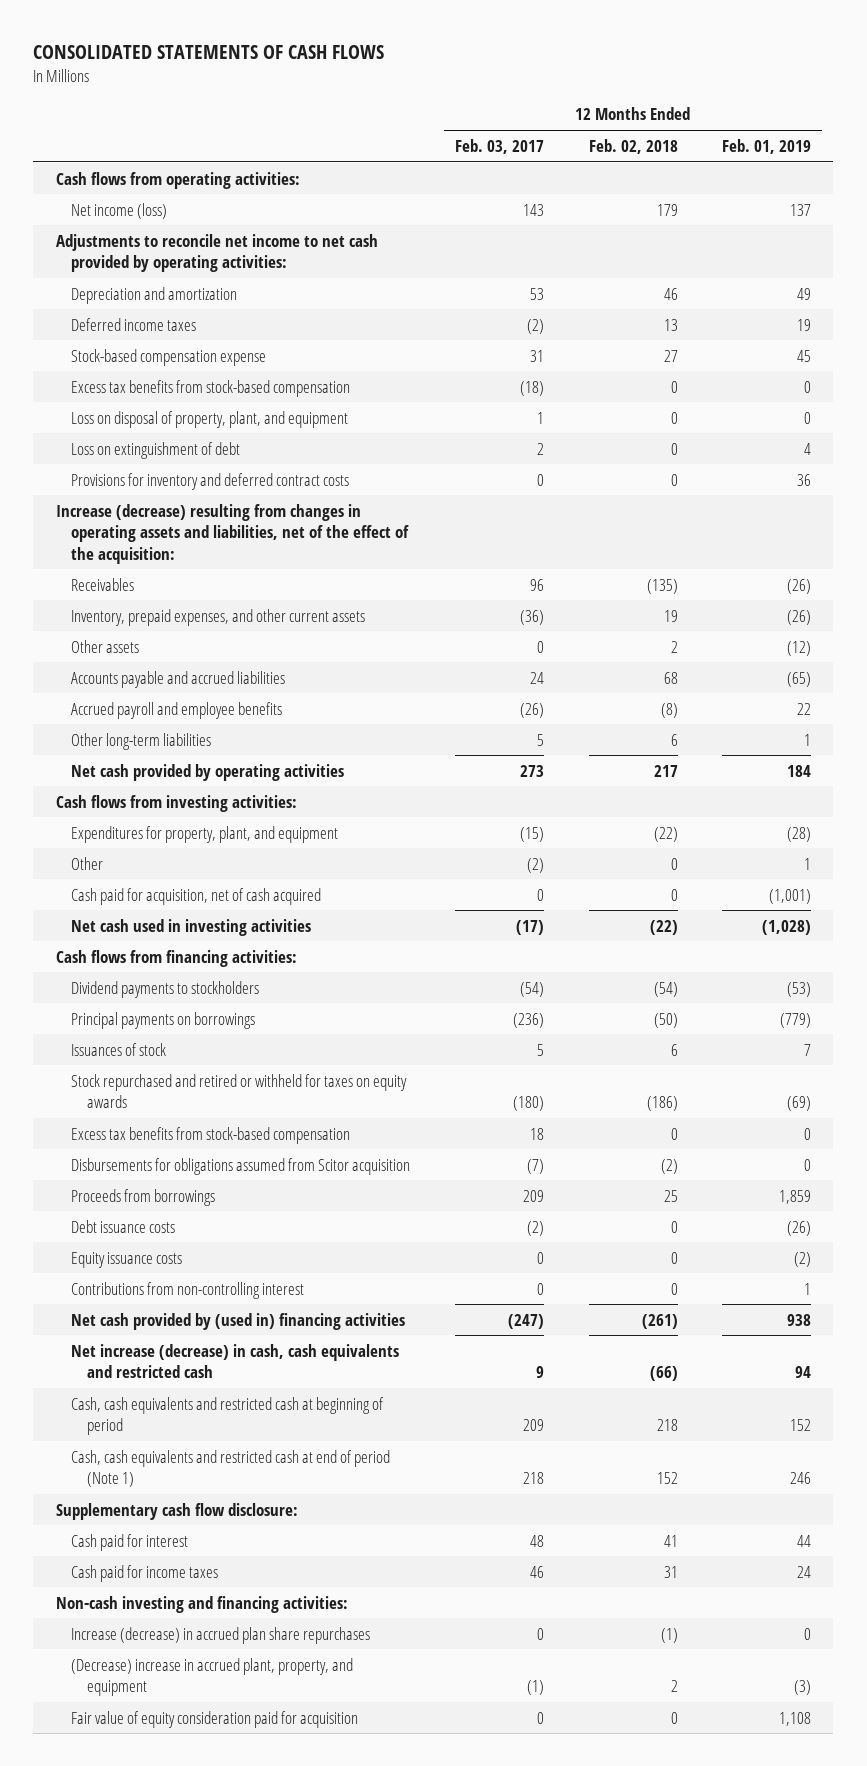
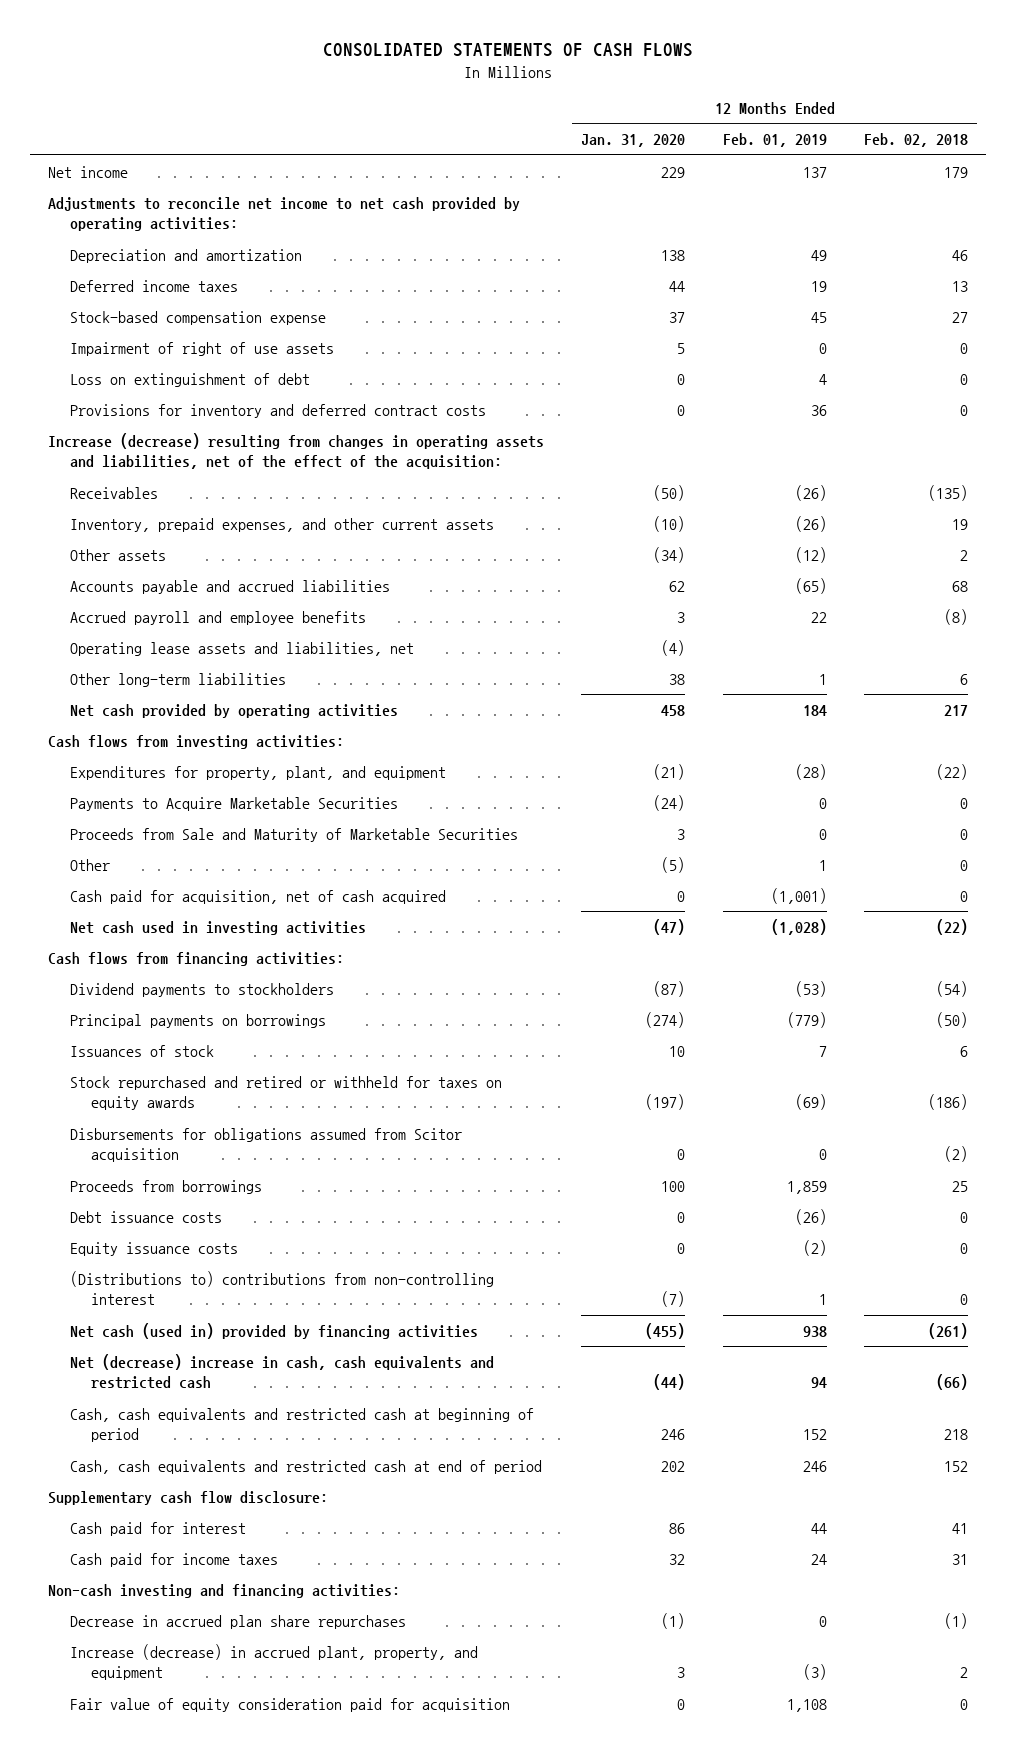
- | 12 Months Ended Feb. 03, 2017 | 12 Months Ended Feb. 02, 2018 | 12 Months Ended Feb. 01, 2019
+ | 12 Months Ended Jan. 31, 2020 | 12 Months Ended Feb. 01, 2019 | 12 Months Ended Feb. 02, 2018
- Cash flows from operating activities:
- Net income (loss) | 143 | 179 | 137
+ Net income | 229 | 137 | 179
- Excess tax benefits from stock-based compensation | (18) | 0 | 0
- Loss on disposal of property, plant, and equipment | 1 | 0 | 0
+ Impairment of right of use assets | 5 | 0 | 0
+ Operating lease assets and liabilities, net | (4) | |
+ Payments to Acquire Marketable Securities | (24) | 0 | 0
+ Proceeds from Sale and Maturity of Marketable Securities | 3 | 0 | 0
- Excess tax benefits from stock-based compensation | 18 | 0 | 0
- Contributions from non-controlling interest | 0 | 0 | 1
- Net cash provided by (used in) financing activities | (247) | (261) | 938
- Net increase (decrease) in cash, cash equivalents and restricted cash | 9 | (66) | 94
+ (Distributions to) contributions from non-controlling interest | (7) | 1 | 0
+ Net cash (used in) provided by financing activities | (455) | 938 | (261)
+ Net (decrease) increase in cash, cash equivalents and restricted cash | (44) | 94 | (66)
- Cash, cash equivalents and restricted cash at end of period (Note 1) | 218 | 152 | 246
+ Cash, cash equivalents and restricted cash at end of period | 202 | 246 | 152
- Increase (decrease) in accrued plan share repurchases | 0 | (1) | 0
- (Decrease) increase in accrued plant, property, and equipment | (1) | 2 | (3)
+ Decrease in accrued plan share repurchases | (1) | 0 | (1)
+ Increase (decrease) in accrued plant, property, and equipment | 3 | (3) | 2

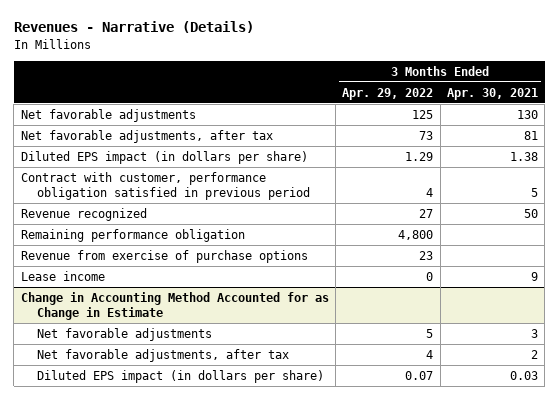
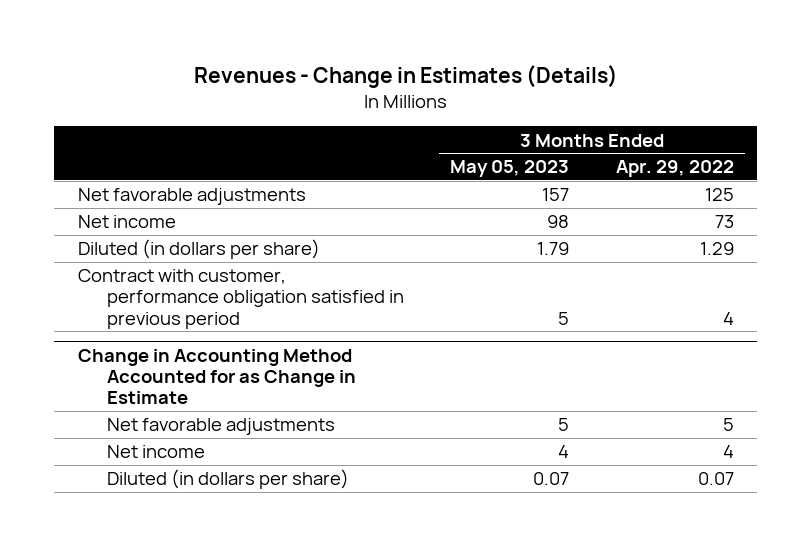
- Revenues - Narrative (Details)
+ Revenues - Change in Estimates (Details)
- | 3 Months Ended Apr. 29, 2022 | 3 Months Ended Apr. 30, 2021
+ | 3 Months Ended May 05, 2023 | 3 Months Ended Apr. 29, 2022
- Net favorable adjustments, after tax | 73 | 81
- Diluted EPS impact (in dollars per share) | 1.29 | 1.38
+ Net income | 98 | 73
+ Diluted (in dollars per share) | 1.79 | 1.29
- Revenue recognized | 27 | 50
- Remaining performance obligation | 4,800 |
- Revenue from exercise of purchase options | 23 |
- Lease income | 0 | 9
@ Change in Accounting Method Accounted for as Change in Estimate
- Net favorable adjustments, after tax | 4 | 2
- Diluted EPS impact (in dollars per share) | 0.07 | 0.03
+ Net income | 4 | 4
+ Diluted (in dollars per share) | 0.07 | 0.07

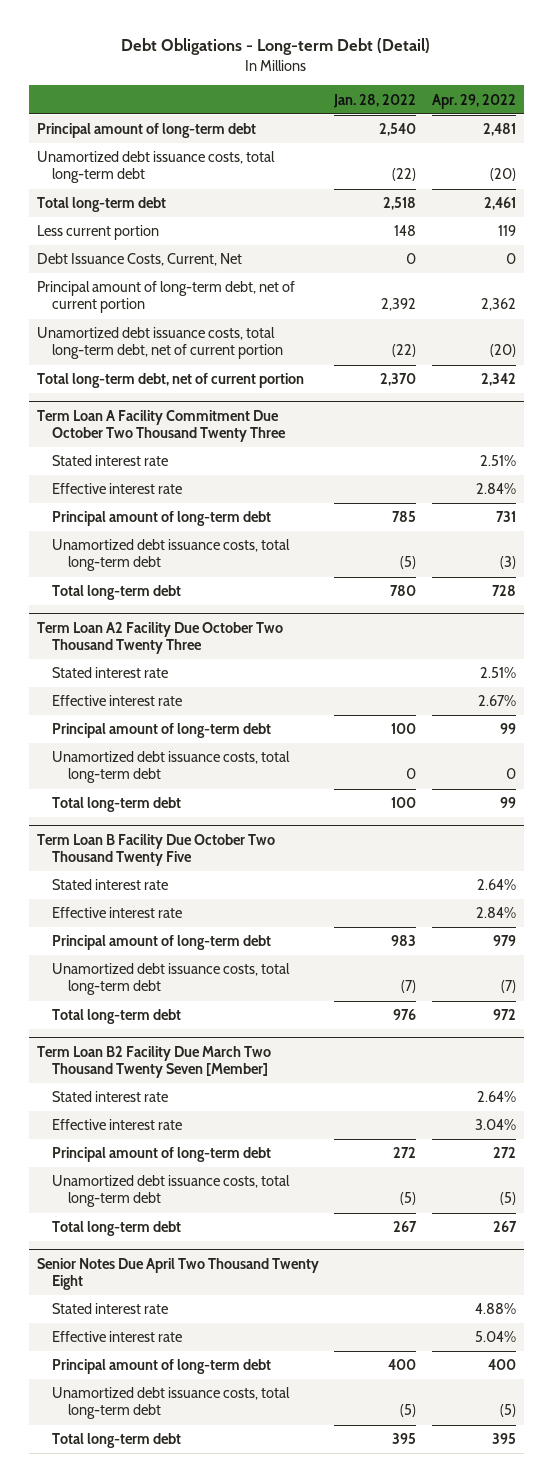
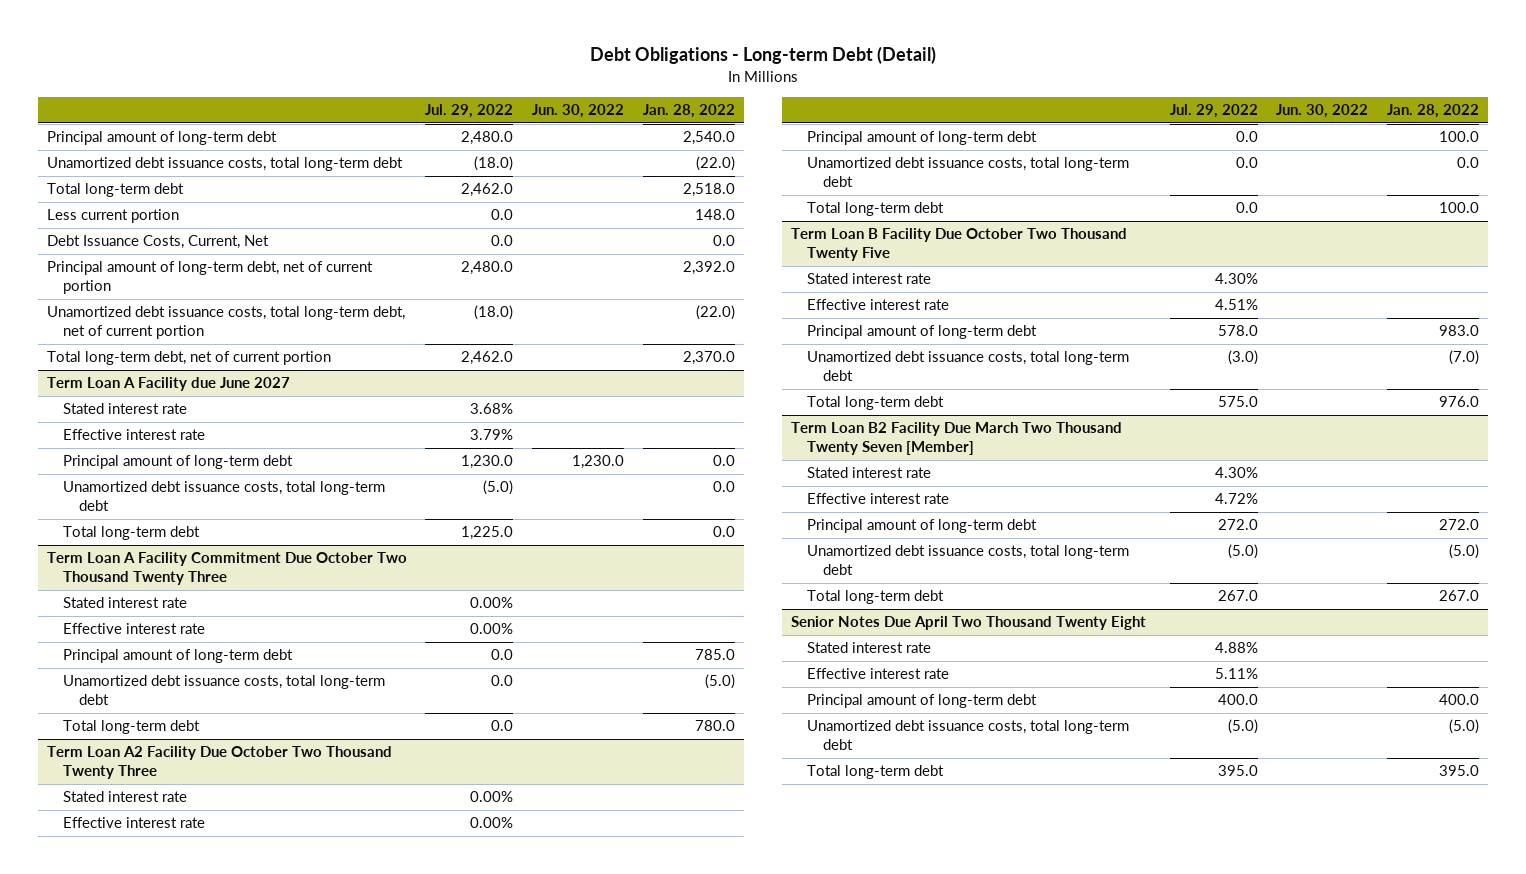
- | Jan. 28, 2022 | Apr. 29, 2022
+ | Jul. 29, 2022 | Jun. 30, 2022 | Jan. 28, 2022
- Principal amount of long-term debt | 2,540 | 2,481
- Unamortized debt issuance costs, total long-term debt | (22) | (20)
- Total long-term debt | 2,518 | 2,461
- Less current portion | 148 | 119
- Debt Issuance Costs, Current, Net | 0 | 0
- Principal amount of long-term debt, net of current portion | 2,392 | 2,362
- Unamortized debt issuance costs, total long-term debt, net of current portion | (22) | (20)
- Total long-term debt, net of current portion | 2,370 | 2,342
+ Principal amount of long-term debt | 2,480.0 | | 2,540.0
+ Unamortized debt issuance costs, total long-term debt | (18.0) | | (22.0)
+ Total long-term debt | 2,462.0 | | 2,518.0
+ Less current portion | 0.0 | | 148.0
+ Debt Issuance Costs, Current, Net | 0.0 | | 0.0
+ Principal amount of long-term debt, net of current portion | 2,480.0 | | 2,392.0
+ Unamortized debt issuance costs, total long-term debt, net of current portion | (18.0) | | (22.0)
+ Total long-term debt, net of current portion | 2,462.0 | | 2,370.0
+ Term Loan A Facility due June 2027
+ Stated interest rate | 3.68% | |
+ Effective interest rate | 3.79% | |
+ Principal amount of long-term debt | 1,230.0 | 1,230.0 | 0.0
+ Unamortized debt issuance costs, total long-term debt | (5.0) | | 0.0
+ Total long-term debt | 1,225.0 | | 0.0
@ Term Loan A Facility Commitment Due October Two Thousand Twenty Three
- Principal amount of long-term debt | 785 | 731
- Unamortized debt issuance costs, total long-term debt | (5) | (3)
- Total long-term debt | 780 | 728
+ Principal amount of long-term debt | 0.0 | | 785.0
+ Unamortized debt issuance costs, total long-term debt | 0.0 | | (5.0)
+ Total long-term debt | 0.0 | | 780.0
@ Term Loan A2 Facility Due October Two Thousand Twenty Three
- Principal amount of long-term debt | 100 | 99
- Unamortized debt issuance costs, total long-term debt | 0 | 0
- Total long-term debt | 100 | 99
+ Principal amount of long-term debt | 0.0 | | 100.0
+ Unamortized debt issuance costs, total long-term debt | 0.0 | | 0.0
+ Total long-term debt | 0.0 | | 100.0
@ Term Loan B Facility Due October Two Thousand Twenty Five
- Principal amount of long-term debt | 983 | 979
- Unamortized debt issuance costs, total long-term debt | (7) | (7)
- Total long-term debt | 976 | 972
+ Principal amount of long-term debt | 578.0 | | 983.0
+ Unamortized debt issuance costs, total long-term debt | (3.0) | | (7.0)
+ Total long-term debt | 575.0 | | 976.0
@ Term Loan B2 Facility Due March Two Thousand Twenty Seven [Member]
- Principal amount of long-term debt | 272 | 272
- Unamortized debt issuance costs, total long-term debt | (5) | (5)
- Total long-term debt | 267 | 267
+ Principal amount of long-term debt | 272.0 | | 272.0
+ Unamortized debt issuance costs, total long-term debt | (5.0) | | (5.0)
+ Total long-term debt | 267.0 | | 267.0
@ Senior Notes Due April Two Thousand Twenty Eight
- Principal amount of long-term debt | 400 | 400
- Unamortized debt issuance costs, total long-term debt | (5) | (5)
- Total long-term debt | 395 | 395
+ Principal amount of long-term debt | 400.0 | | 400.0
+ Unamortized debt issuance costs, total long-term debt | (5.0) | | (5.0)
+ Total long-term debt | 395.0 | | 395.0

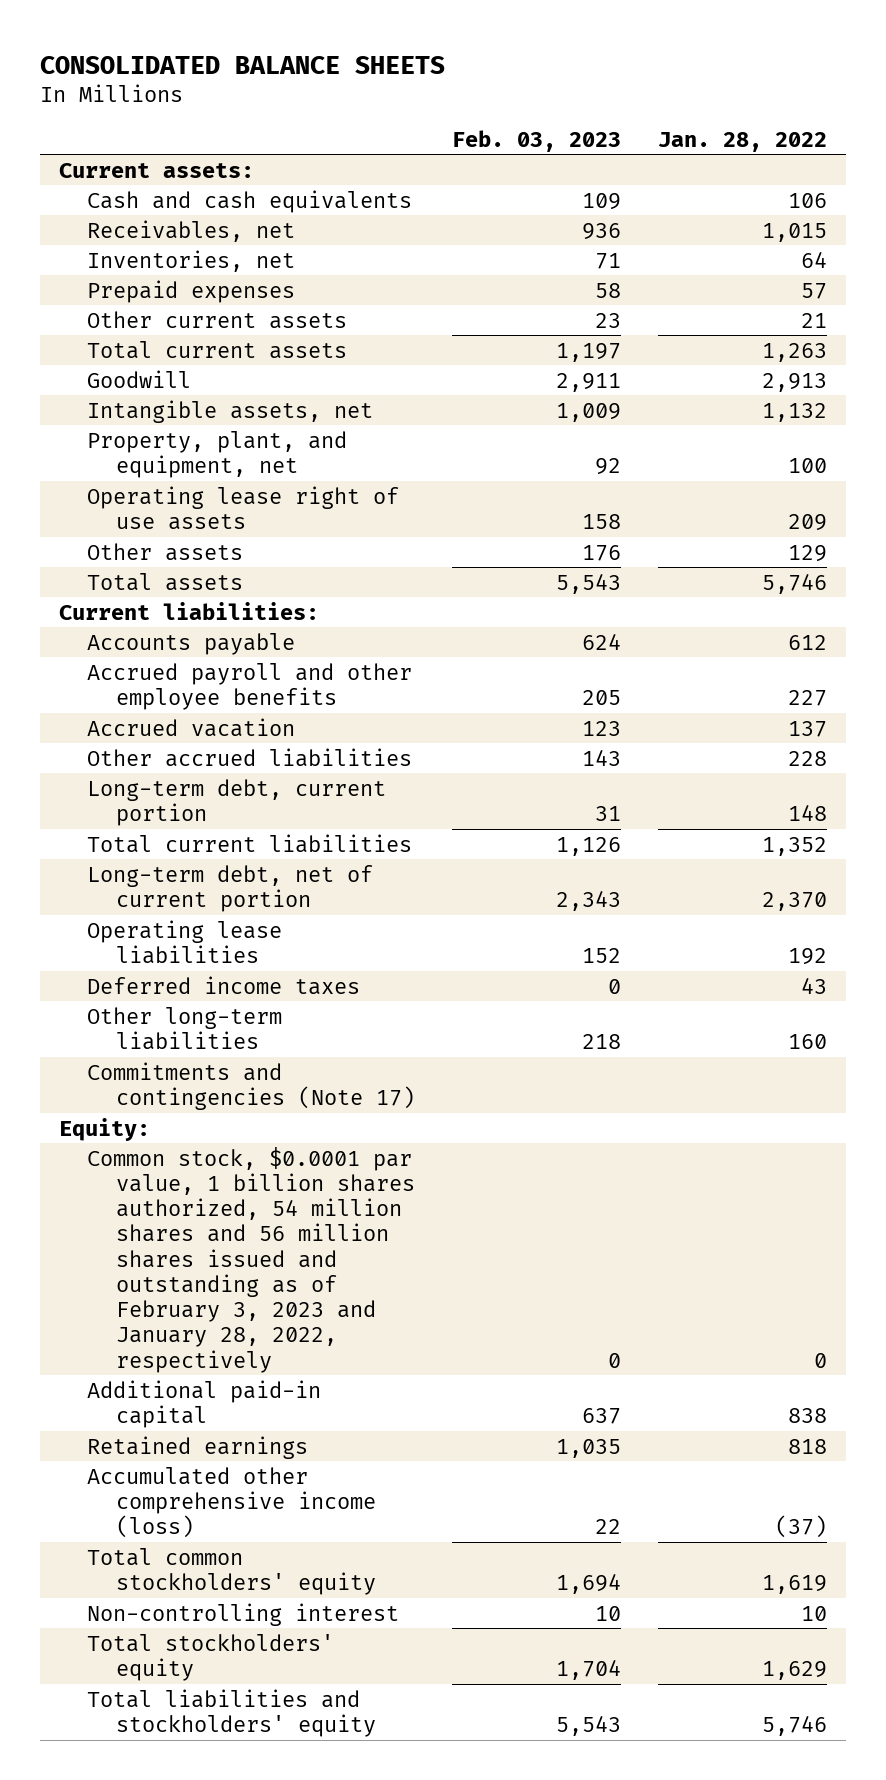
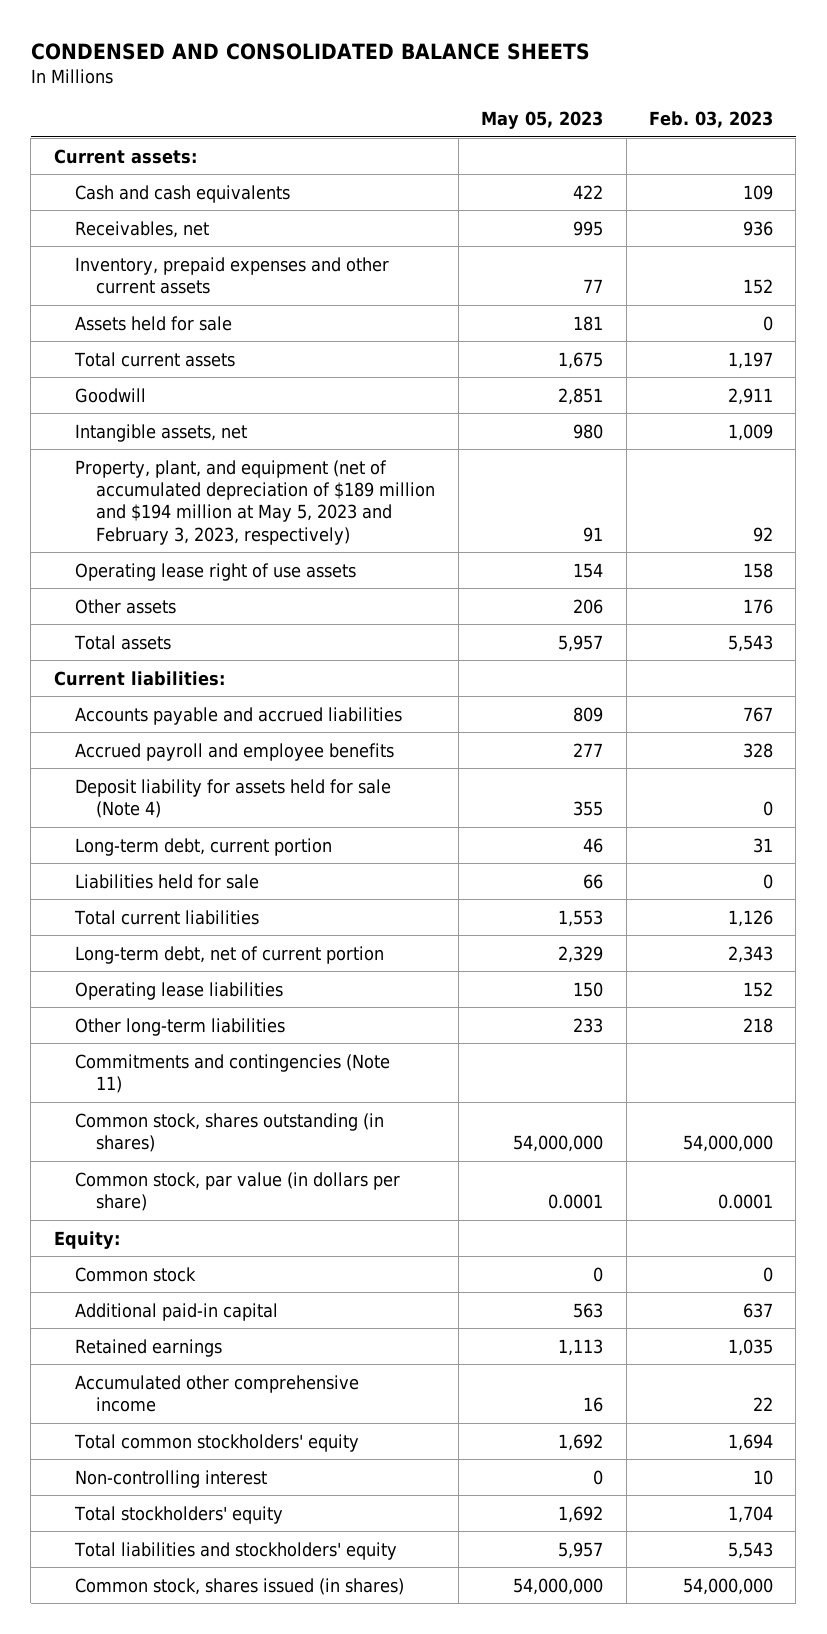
- CONSOLIDATED BALANCE SHEETS
+ CONDENSED AND CONSOLIDATED BALANCE SHEETS
- | Feb. 03, 2023 | Jan. 28, 2022
+ | May 05, 2023 | Feb. 03, 2023
- Inventories, net | 71 | 64
- Prepaid expenses | 58 | 57
- Other current assets | 23 | 21
+ Inventory, prepaid expenses and other current assets | 77 | 152
+ Assets held for sale | 181 | 0
- Property, plant, and equipment, net | 92 | 100
+ Property, plant, and equipment (net of accumulated depreciation of $189 million and $194 million at May 5, 2023 and February 3, 2023, respectively) | 91 | 92
- Accounts payable | 624 | 612
- Accrued payroll and other employee benefits | 205 | 227
- Accrued vacation | 123 | 137
- Other accrued liabilities | 143 | 228
+ Accounts payable and accrued liabilities | 809 | 767
+ Accrued payroll and employee benefits | 277 | 328
+ Deposit liability for assets held for sale (Note 4) | 355 | 0
+ Liabilities held for sale | 66 | 0
- Deferred income taxes | 0 | 43
- Commitments and contingencies (Note 17)
+ Commitments and contingencies (Note 11)
+ Common stock, shares outstanding (in shares) | 54,000,000 | 54,000,000
+ Common stock, par value (in dollars per share) | 0.0001 | 0.0001
- Common stock, $0.0001 par value, 1 billion shares authorized, 54 million shares and 56 million shares issued and outstanding as of February 3, 2023 and January 28, 2022, respectively | 0 | 0
+ Common stock | 0 | 0
- Accumulated other comprehensive income (loss) | 22 | (37)
+ Accumulated other comprehensive income | 16 | 22
+ Common stock, shares issued (in shares) | 54,000,000 | 54,000,000

